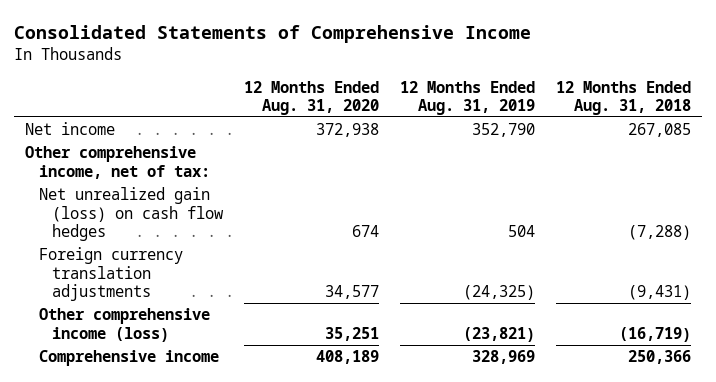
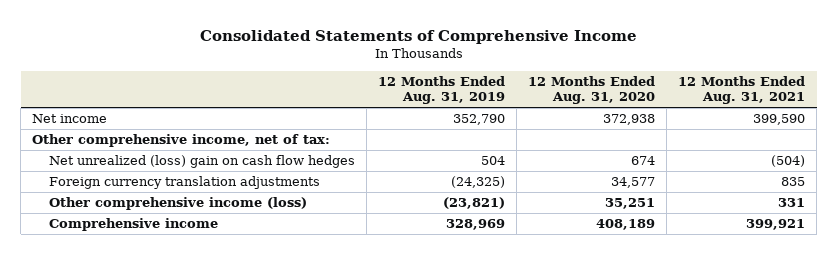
- | 12 Months Ended Aug. 31, 2020 | 12 Months Ended Aug. 31, 2019 | 12 Months Ended Aug. 31, 2018
+ | 12 Months Ended Aug. 31, 2019 | 12 Months Ended Aug. 31, 2020 | 12 Months Ended Aug. 31, 2021
- Net unrealized gain (loss) on cash flow hedges | 674 | 504 | (7,288)
+ Net unrealized (loss) gain on cash flow hedges | 504 | 674 | (504)

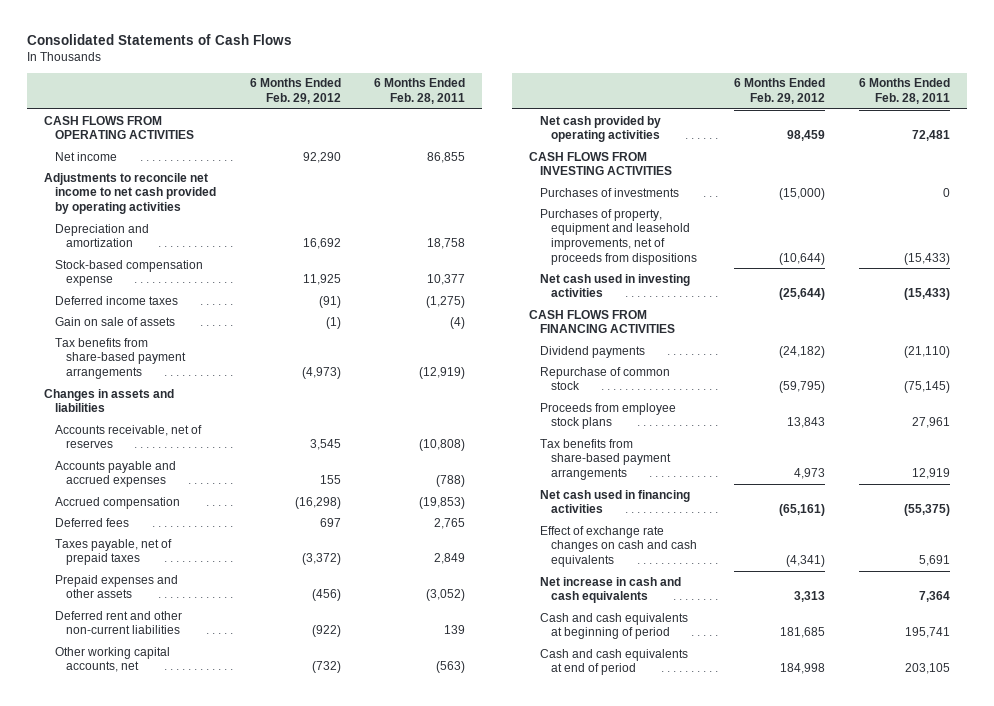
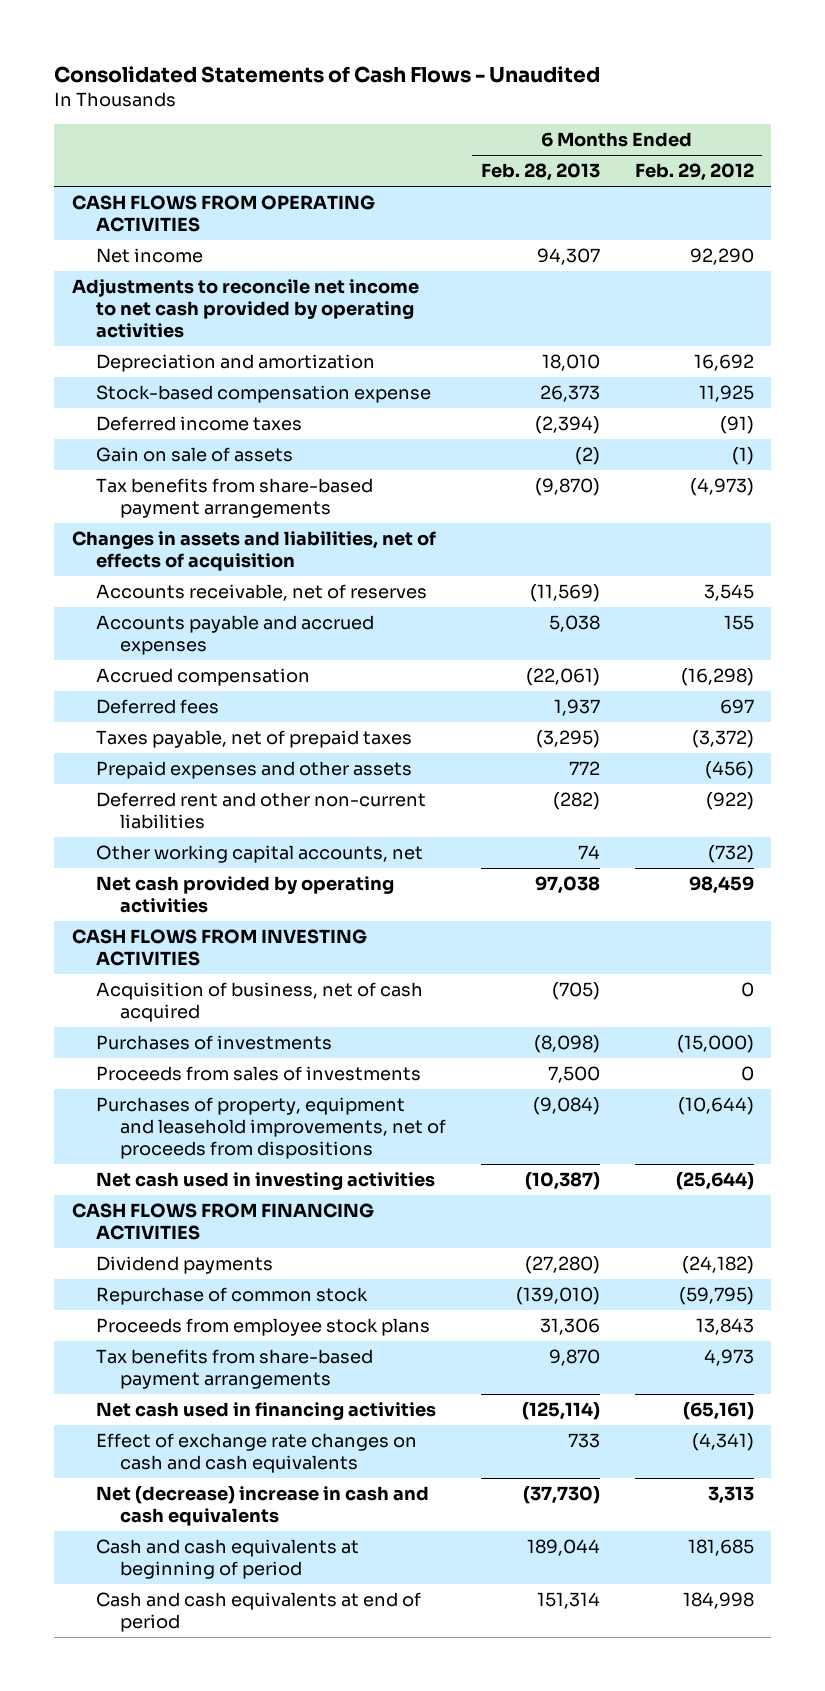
- Consolidated Statements of Cash Flows
+ Consolidated Statements of Cash Flows - Unaudited
- | 6 Months Ended Feb. 29, 2012 | 6 Months Ended Feb. 28, 2011
+ | 6 Months Ended Feb. 28, 2013 | 6 Months Ended Feb. 29, 2012
- Changes in assets and liabilities
+ Changes in assets and liabilities, net of effects of acquisition
+ Acquisition of business, net of cash acquired | (705) | 0
+ Proceeds from sales of investments | 7,500 | 0
- Net increase in cash and cash equivalents | 3,313 | 7,364
+ Net (decrease) increase in cash and cash equivalents | (37,730) | 3,313

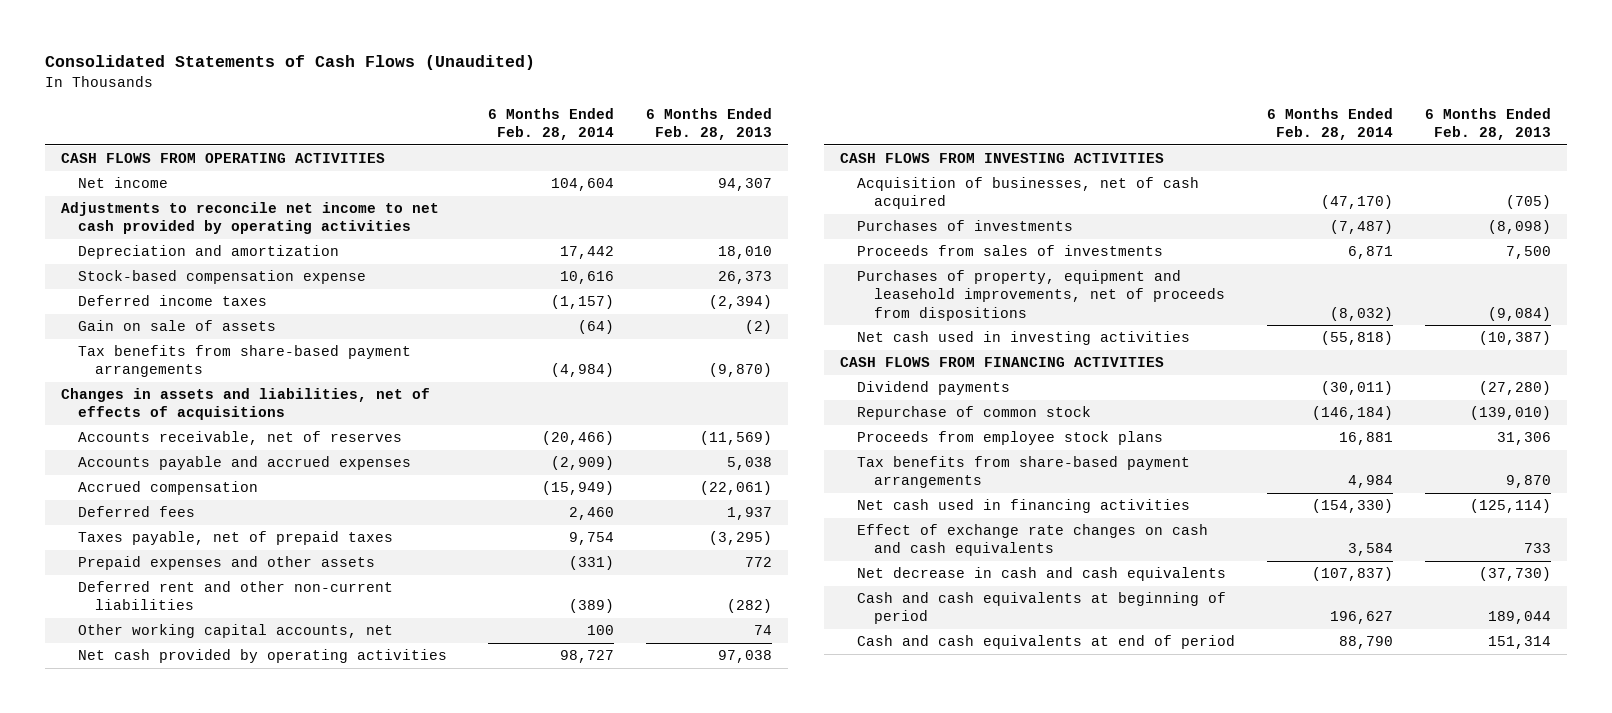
- Consolidated Statements of Cash Flows - Unaudited
+ Consolidated Statements of Cash Flows (Unaudited)
- | 6 Months Ended Feb. 28, 2013 | 6 Months Ended Feb. 29, 2012
+ | 6 Months Ended Feb. 28, 2014 | 6 Months Ended Feb. 28, 2013
- Changes in assets and liabilities, net of effects of acquisition
+ Changes in assets and liabilities, net of effects of acquisitions
- Acquisition of business, net of cash acquired | (705) | 0
+ Acquisition of businesses, net of cash acquired | (47,170) | (705)
- Net (decrease) increase in cash and cash equivalents | (37,730) | 3,313
+ Net decrease in cash and cash equivalents | (107,837) | (37,730)

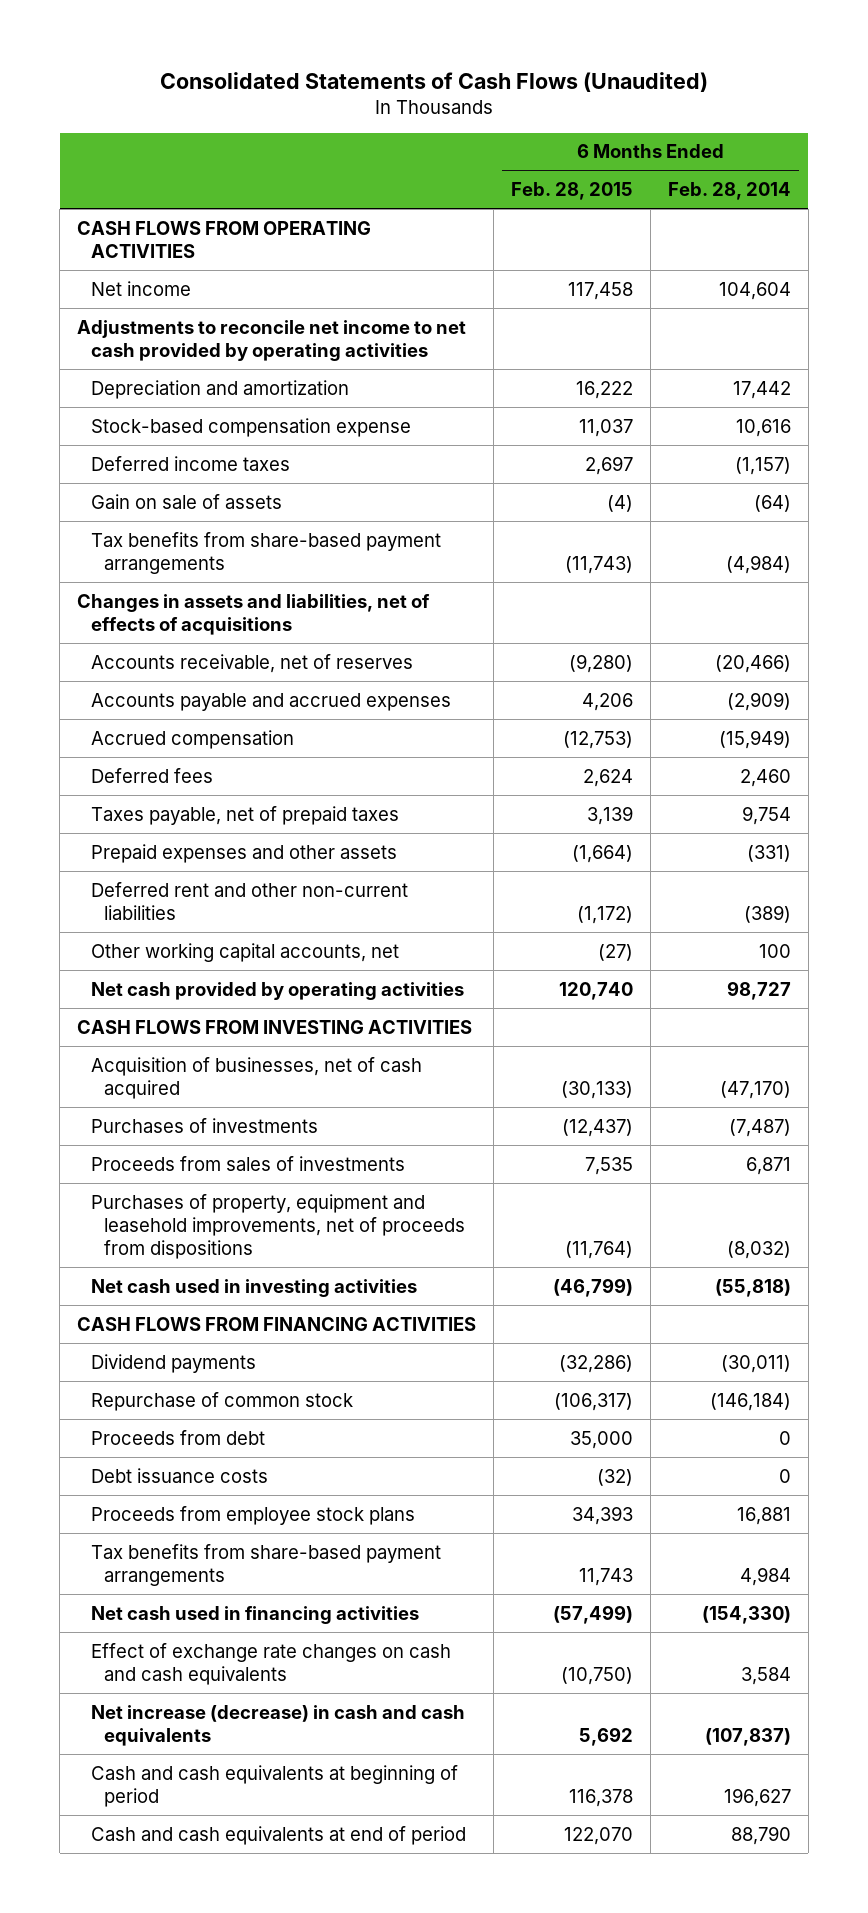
- | 6 Months Ended Feb. 28, 2014 | 6 Months Ended Feb. 28, 2013
+ | 6 Months Ended Feb. 28, 2015 | 6 Months Ended Feb. 28, 2014
+ Proceeds from debt | 35,000 | 0
+ Debt issuance costs | (32) | 0
- Net decrease in cash and cash equivalents | (107,837) | (37,730)
+ Net increase (decrease) in cash and cash equivalents | 5,692 | (107,837)

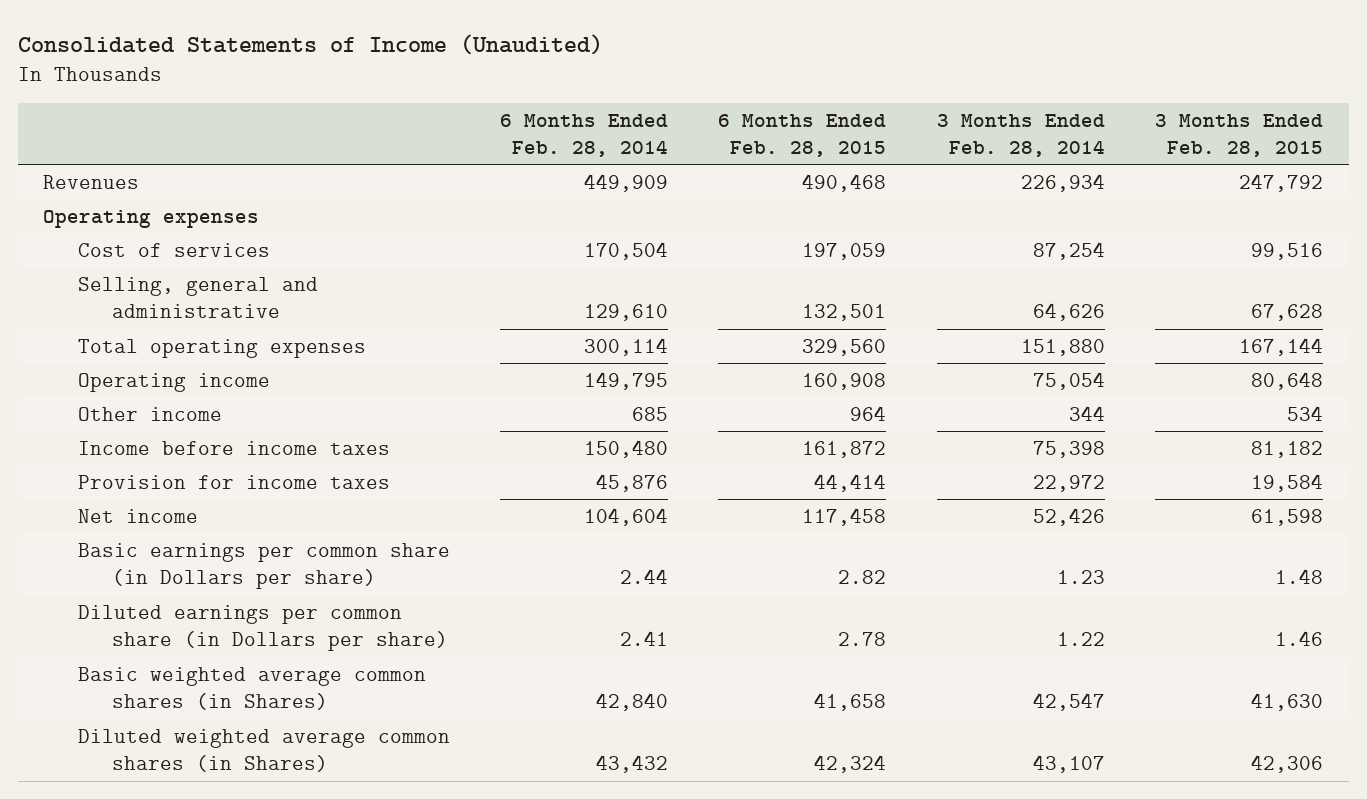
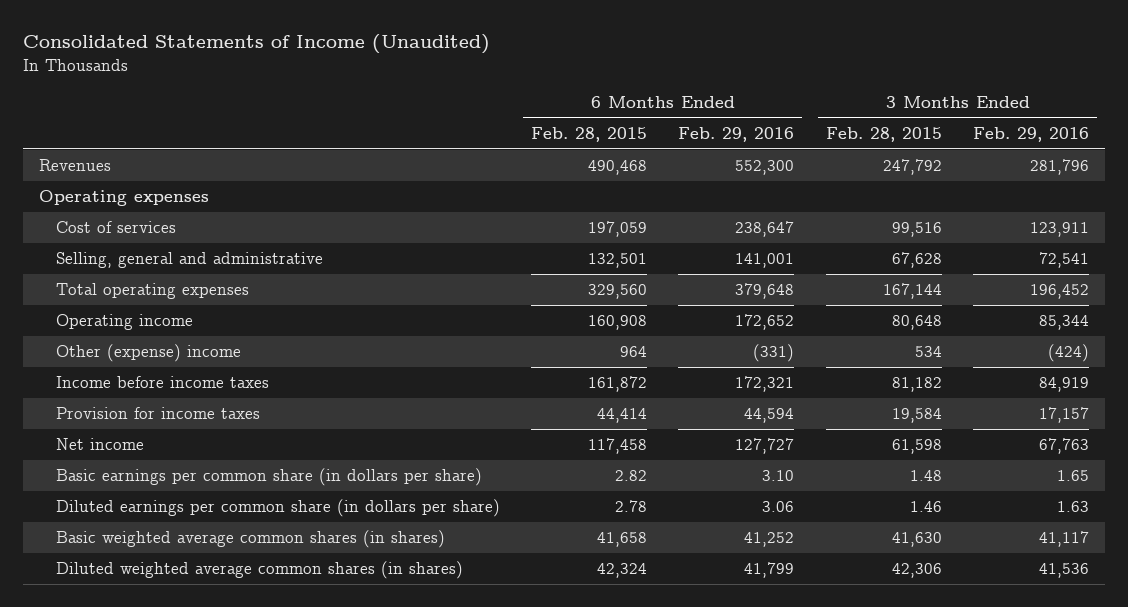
- | 6 Months Ended Feb. 28, 2014 | 6 Months Ended Feb. 28, 2015 | 3 Months Ended Feb. 28, 2014 | 3 Months Ended Feb. 28, 2015
+ | 6 Months Ended Feb. 28, 2015 | 6 Months Ended Feb. 29, 2016 | 3 Months Ended Feb. 28, 2015 | 3 Months Ended Feb. 29, 2016
- Other income | 685 | 964 | 344 | 534
+ Other (expense) income | 964 | (331) | 534 | (424)
- Basic earnings per common share (in Dollars per share) | 2.44 | 2.82 | 1.23 | 1.48
- Diluted earnings per common share (in Dollars per share) | 2.41 | 2.78 | 1.22 | 1.46
- Basic weighted average common shares (in Shares) | 42,840 | 41,658 | 42,547 | 41,630
- Diluted weighted average common shares (in Shares) | 43,432 | 42,324 | 43,107 | 42,306
+ Basic earnings per common share (in dollars per share) | 2.82 | 3.10 | 1.48 | 1.65
+ Diluted earnings per common share (in dollars per share) | 2.78 | 3.06 | 1.46 | 1.63
+ Basic weighted average common shares (in shares) | 41,658 | 41,252 | 41,630 | 41,117
+ Diluted weighted average common shares (in shares) | 42,324 | 41,799 | 42,306 | 41,536

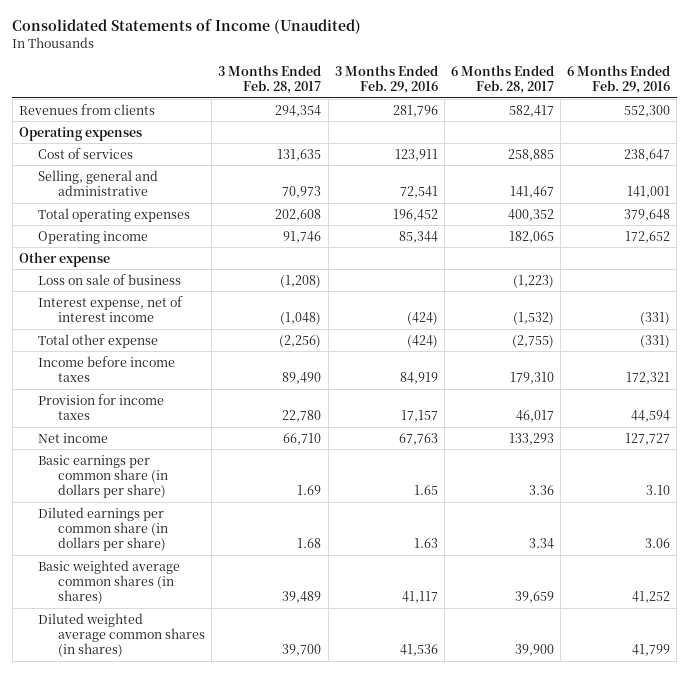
- | 6 Months Ended Feb. 28, 2015 | 6 Months Ended Feb. 29, 2016 | 3 Months Ended Feb. 28, 2015 | 3 Months Ended Feb. 29, 2016
+ | 3 Months Ended Feb. 28, 2017 | 3 Months Ended Feb. 29, 2016 | 6 Months Ended Feb. 28, 2017 | 6 Months Ended Feb. 29, 2016
- Revenues | 490,468 | 552,300 | 247,792 | 281,796
+ Revenues from clients | 294,354 | 281,796 | 582,417 | 552,300
- Other (expense) income | 964 | (331) | 534 | (424)
+ Other expense
+ Loss on sale of business | (1,208) | | (1,223) |
+ Interest expense, net of interest income | (1,048) | (424) | (1,532) | (331)
+ Total other expense | (2,256) | (424) | (2,755) | (331)

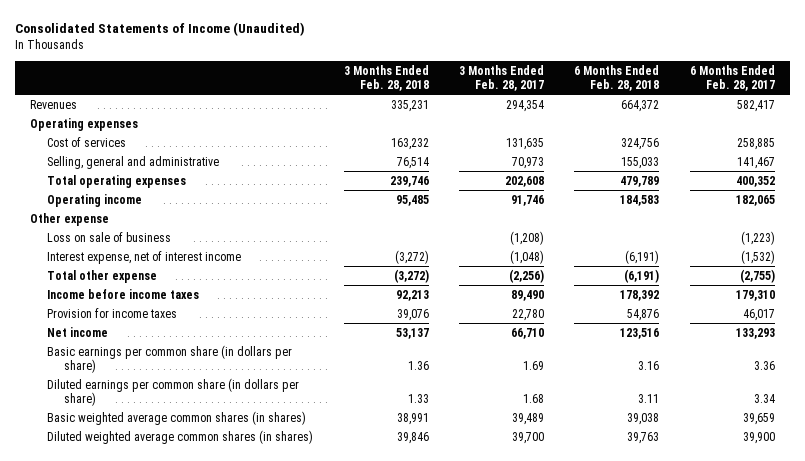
- | 3 Months Ended Feb. 28, 2017 | 3 Months Ended Feb. 29, 2016 | 6 Months Ended Feb. 28, 2017 | 6 Months Ended Feb. 29, 2016
+ | 3 Months Ended Feb. 28, 2018 | 3 Months Ended Feb. 28, 2017 | 6 Months Ended Feb. 28, 2018 | 6 Months Ended Feb. 28, 2017
- Revenues from clients | 294,354 | 281,796 | 582,417 | 552,300
+ Revenues | 335,231 | 294,354 | 664,372 | 582,417

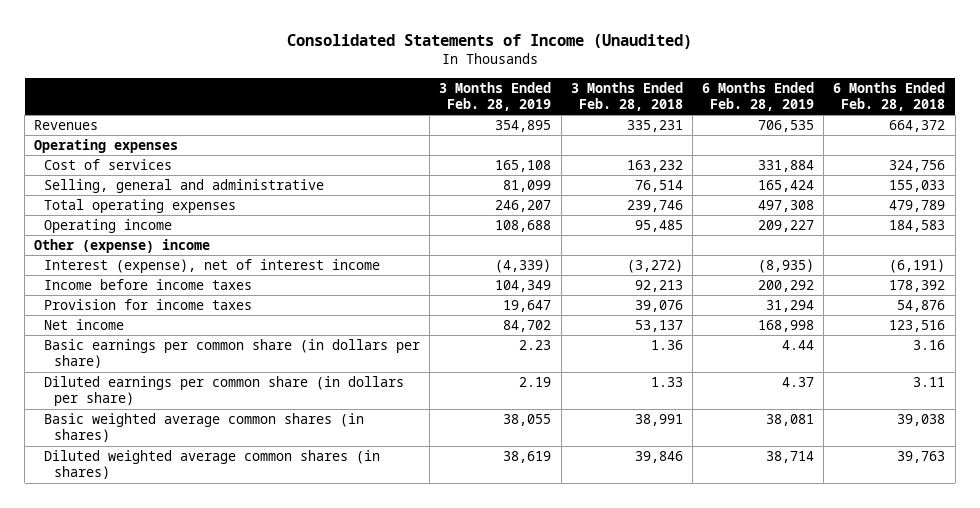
- | 3 Months Ended Feb. 28, 2018 | 3 Months Ended Feb. 28, 2017 | 6 Months Ended Feb. 28, 2018 | 6 Months Ended Feb. 28, 2017
+ | 3 Months Ended Feb. 28, 2019 | 3 Months Ended Feb. 28, 2018 | 6 Months Ended Feb. 28, 2019 | 6 Months Ended Feb. 28, 2018
- Other expense
- Loss on sale of business | | (1,208) | | (1,223)
- Interest expense, net of interest income | (3,272) | (1,048) | (6,191) | (1,532)
- Total other expense | (3,272) | (2,256) | (6,191) | (2,755)
+ Other (expense) income
+ Interest (expense), net of interest income | (4,339) | (3,272) | (8,935) | (6,191)

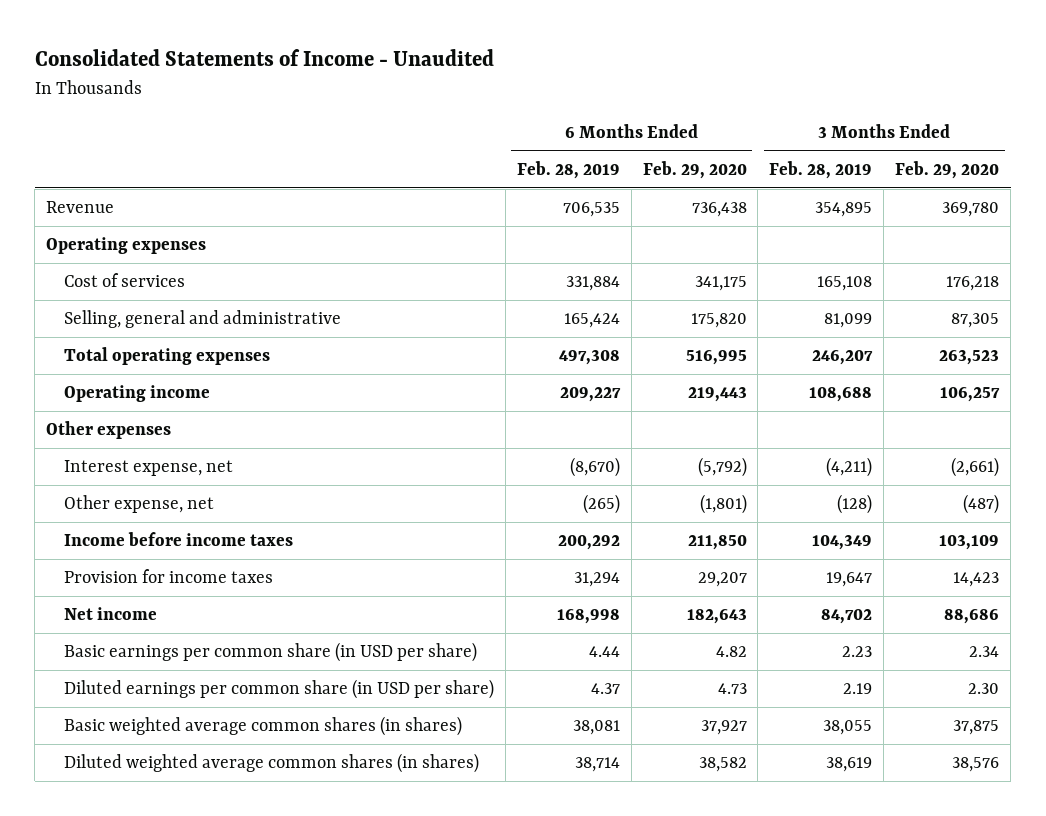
- Consolidated Statements of Income (Unaudited)
+ Consolidated Statements of Income - Unaudited
- | 3 Months Ended Feb. 28, 2019 | 3 Months Ended Feb. 28, 2018 | 6 Months Ended Feb. 28, 2019 | 6 Months Ended Feb. 28, 2018
+ | 6 Months Ended Feb. 28, 2019 | 6 Months Ended Feb. 29, 2020 | 3 Months Ended Feb. 28, 2019 | 3 Months Ended Feb. 29, 2020
- Revenues | 354,895 | 335,231 | 706,535 | 664,372
+ Revenue | 706,535 | 736,438 | 354,895 | 369,780
- Other (expense) income
- Interest (expense), net of interest income | (4,339) | (3,272) | (8,935) | (6,191)
+ Other expenses
+ Interest expense, net | (8,670) | (5,792) | (4,211) | (2,661)
+ Other expense, net | (265) | (1,801) | (128) | (487)
- Basic earnings per common share (in dollars per share) | 2.23 | 1.36 | 4.44 | 3.16
- Diluted earnings per common share (in dollars per share) | 2.19 | 1.33 | 4.37 | 3.11
+ Basic earnings per common share (in USD per share) | 4.44 | 4.82 | 2.23 | 2.34
+ Diluted earnings per common share (in USD per share) | 4.37 | 4.73 | 2.19 | 2.30

